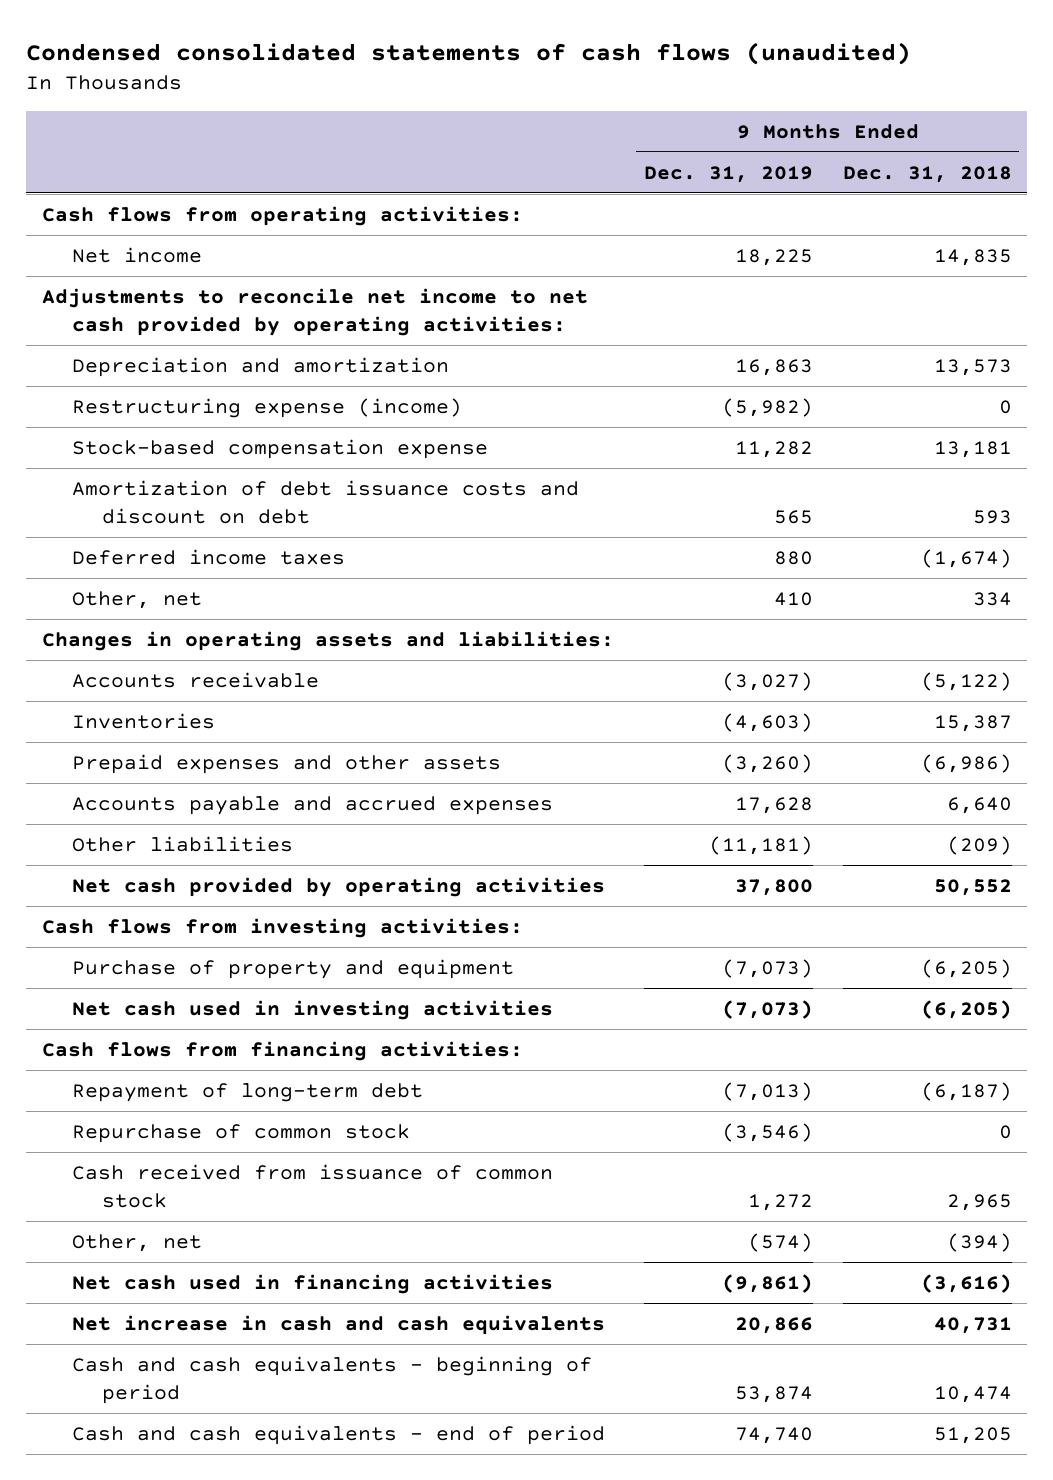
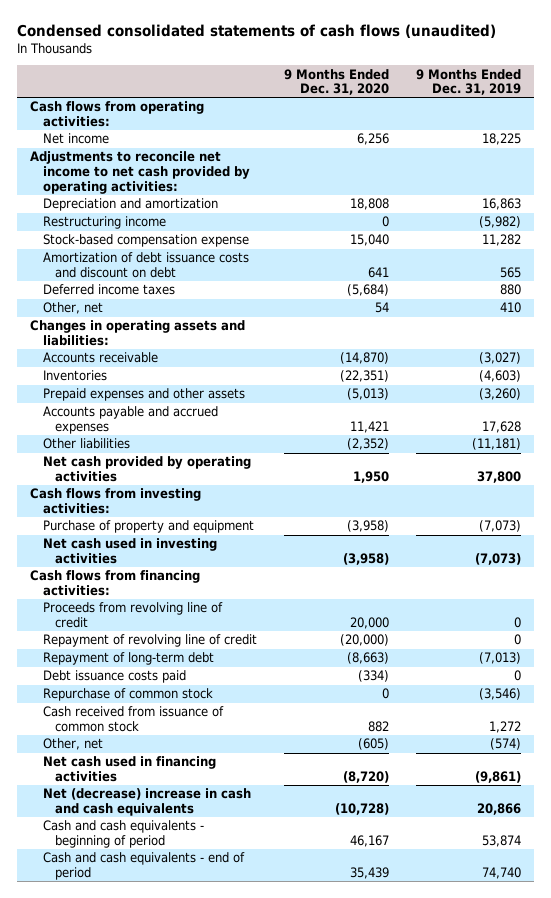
- | 9 Months Ended Dec. 31, 2019 | 9 Months Ended Dec. 31, 2018
+ | 9 Months Ended Dec. 31, 2020 | 9 Months Ended Dec. 31, 2019
- Restructuring expense (income) | (5,982) | 0
+ Restructuring income | 0 | (5,982)
+ Proceeds from revolving line of credit | 20,000 | 0
+ Repayment of revolving line of credit | (20,000) | 0
+ Debt issuance costs paid | (334) | 0
- Net increase in cash and cash equivalents | 20,866 | 40,731
+ Net (decrease) increase in cash and cash equivalents | (10,728) | 20,866

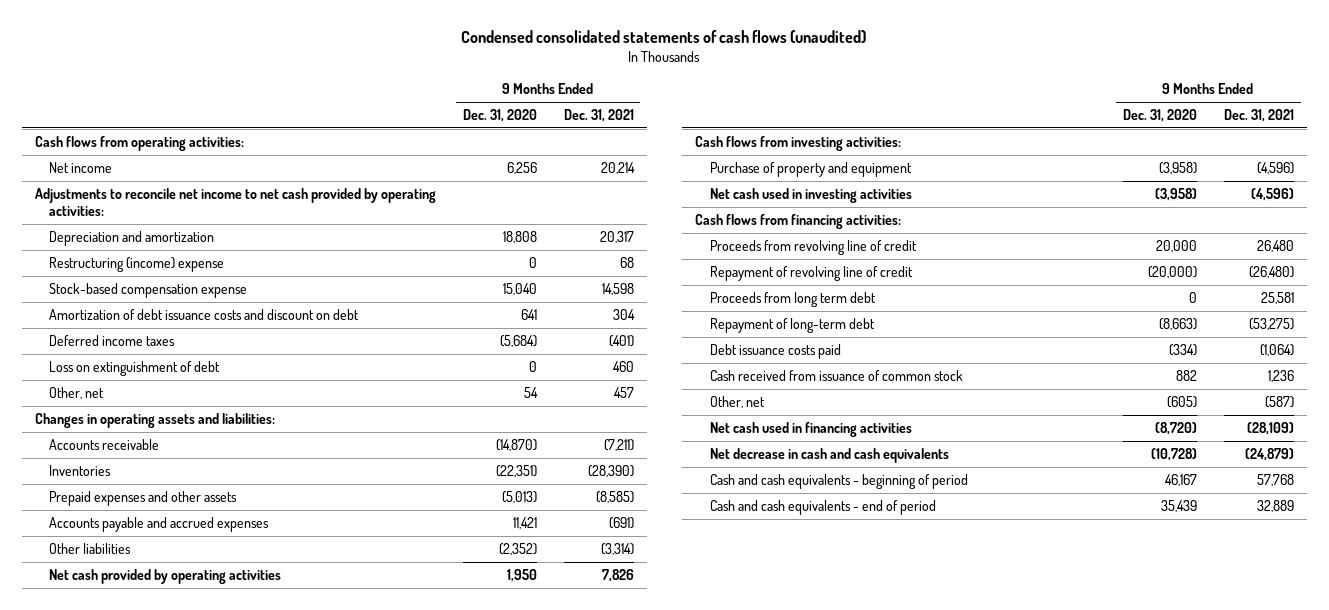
- | 9 Months Ended Dec. 31, 2020 | 9 Months Ended Dec. 31, 2019
+ | 9 Months Ended Dec. 31, 2020 | 9 Months Ended Dec. 31, 2021
- Restructuring income | 0 | (5,982)
+ Restructuring (income) expense | 0 | 68
+ Loss on extinguishment of debt | 0 | 460
+ Proceeds from long term debt | 0 | 25,581
- Repurchase of common stock | 0 | (3,546)
- Net (decrease) increase in cash and cash equivalents | (10,728) | 20,866
+ Net decrease in cash and cash equivalents | (10,728) | (24,879)

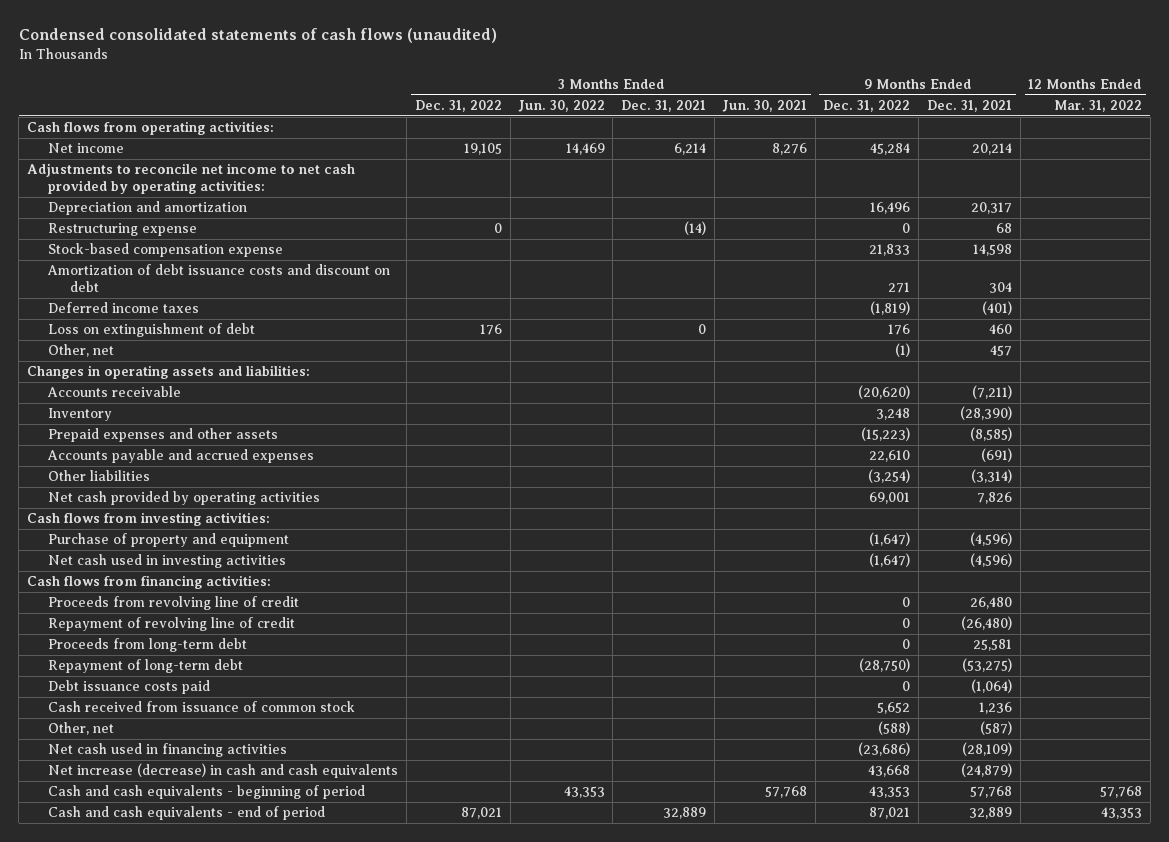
- | 9 Months Ended Dec. 31, 2020 | 9 Months Ended Dec. 31, 2021
+ | 3 Months Ended Dec. 31, 2022 | 3 Months Ended Jun. 30, 2022 | 3 Months Ended Dec. 31, 2021 | 3 Months Ended Jun. 30, 2021 | 9 Months Ended Dec. 31, 2022 | 9 Months Ended Dec. 31, 2021 | 12 Months Ended Mar. 31, 2022
- Restructuring (income) expense | 0 | 68
+ Restructuring expense | 0 | | (14) | | 0 | 68 |
- Inventories | (22,351) | (28,390)
+ Inventory | | | | | 3,248 | (28,390) |
- Proceeds from long term debt | 0 | 25,581
+ Proceeds from long-term debt | | | | | 0 | 25,581 |
- Net decrease in cash and cash equivalents | (10,728) | (24,879)
+ Net increase (decrease) in cash and cash equivalents | | | | | 43,668 | (24,879) |

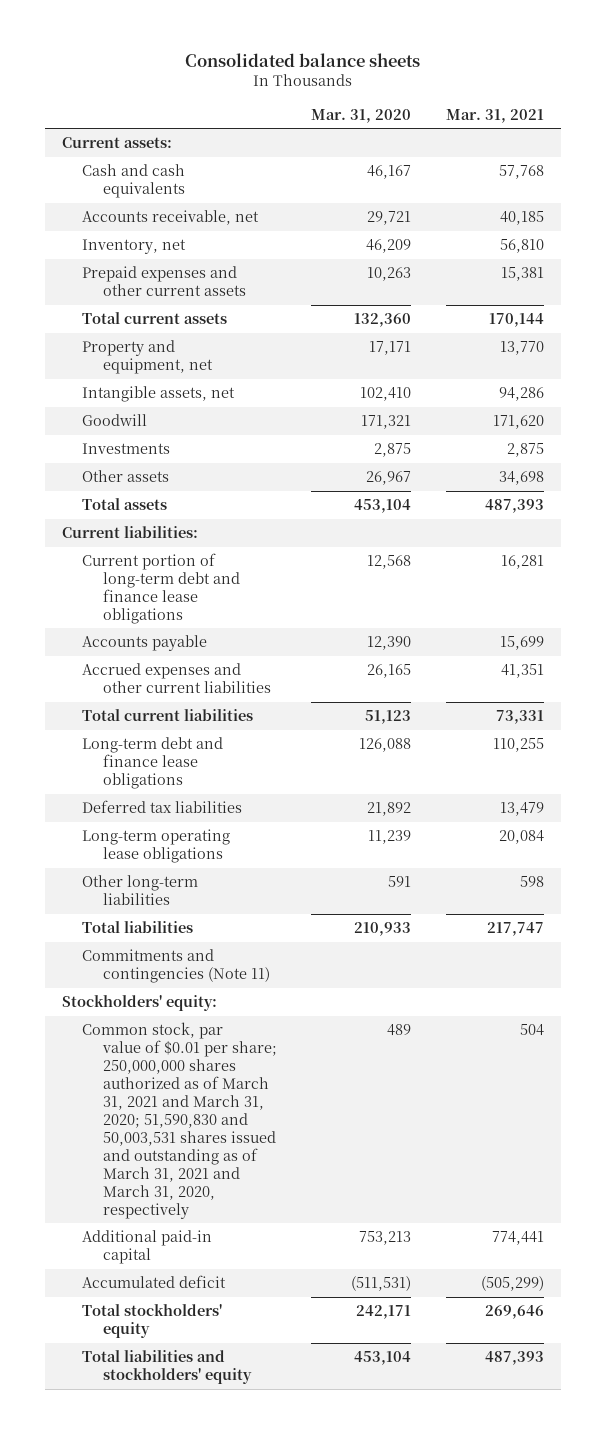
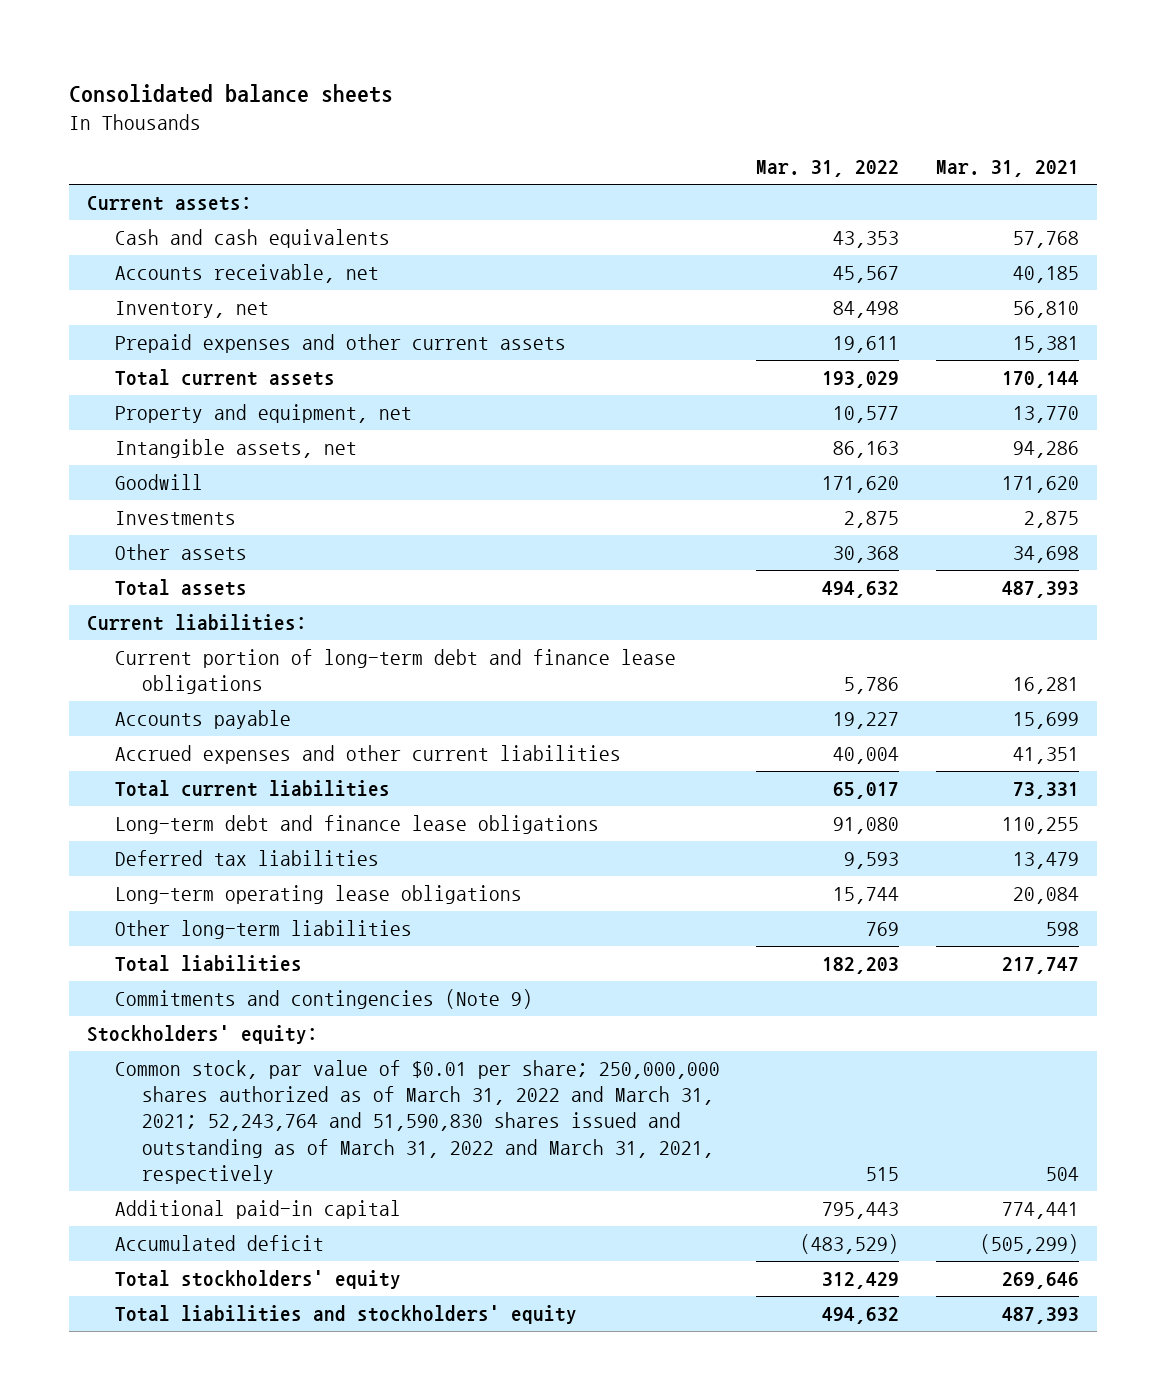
- | Mar. 31, 2020 | Mar. 31, 2021
+ | Mar. 31, 2022 | Mar. 31, 2021
- Commitments and contingencies (Note 11)
+ Commitments and contingencies (Note 9)
- Common stock, par value of $0.01 per share; 250,000,000 shares authorized as of March 31, 2021 and March 31, 2020; 51,590,830 and 50,003,531 shares issued and outstanding as of March 31, 2021 and March 31, 2020, respectively | 489 | 504
+ Common stock, par value of $0.01 per share; 250,000,000 shares authorized as of March 31, 2022 and March 31, 2021; 52,243,764 and 51,590,830 shares issued and outstanding as of March 31, 2022 and March 31, 2021, respectively | 515 | 504

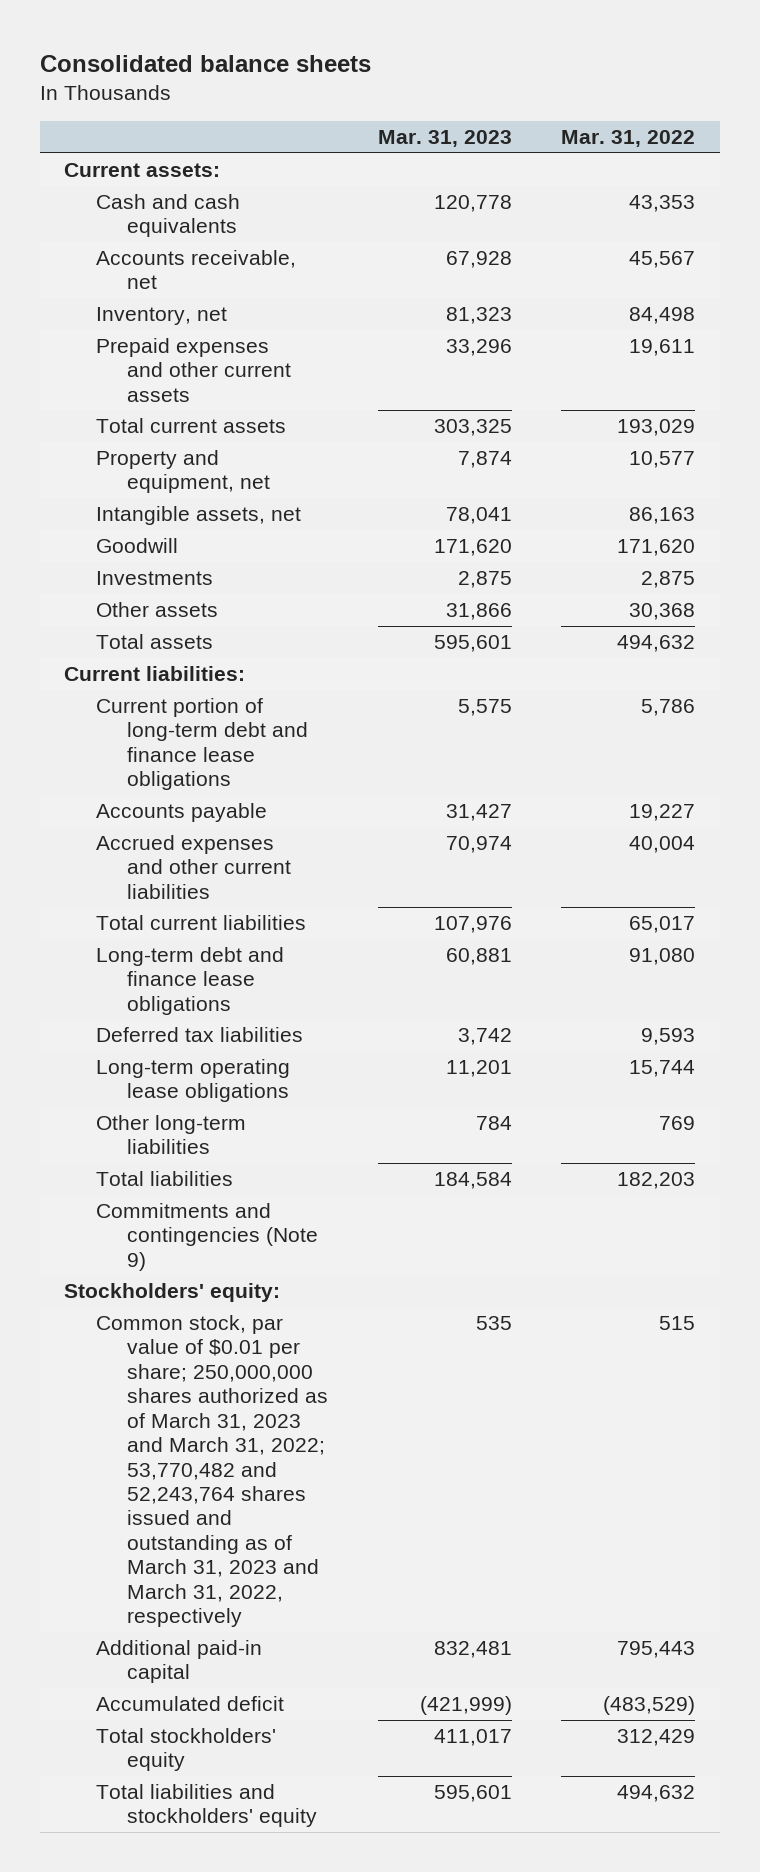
- | Mar. 31, 2022 | Mar. 31, 2021
+ | Mar. 31, 2023 | Mar. 31, 2022
- Common stock, par value of $0.01 per share; 250,000,000 shares authorized as of March 31, 2022 and March 31, 2021; 52,243,764 and 51,590,830 shares issued and outstanding as of March 31, 2022 and March 31, 2021, respectively | 515 | 504
+ Common stock, par value of $0.01 per share; 250,000,000 shares authorized as of March 31, 2023 and March 31, 2022; 53,770,482 and 52,243,764 shares issued and outstanding as of March 31, 2023 and March 31, 2022, respectively | 535 | 515

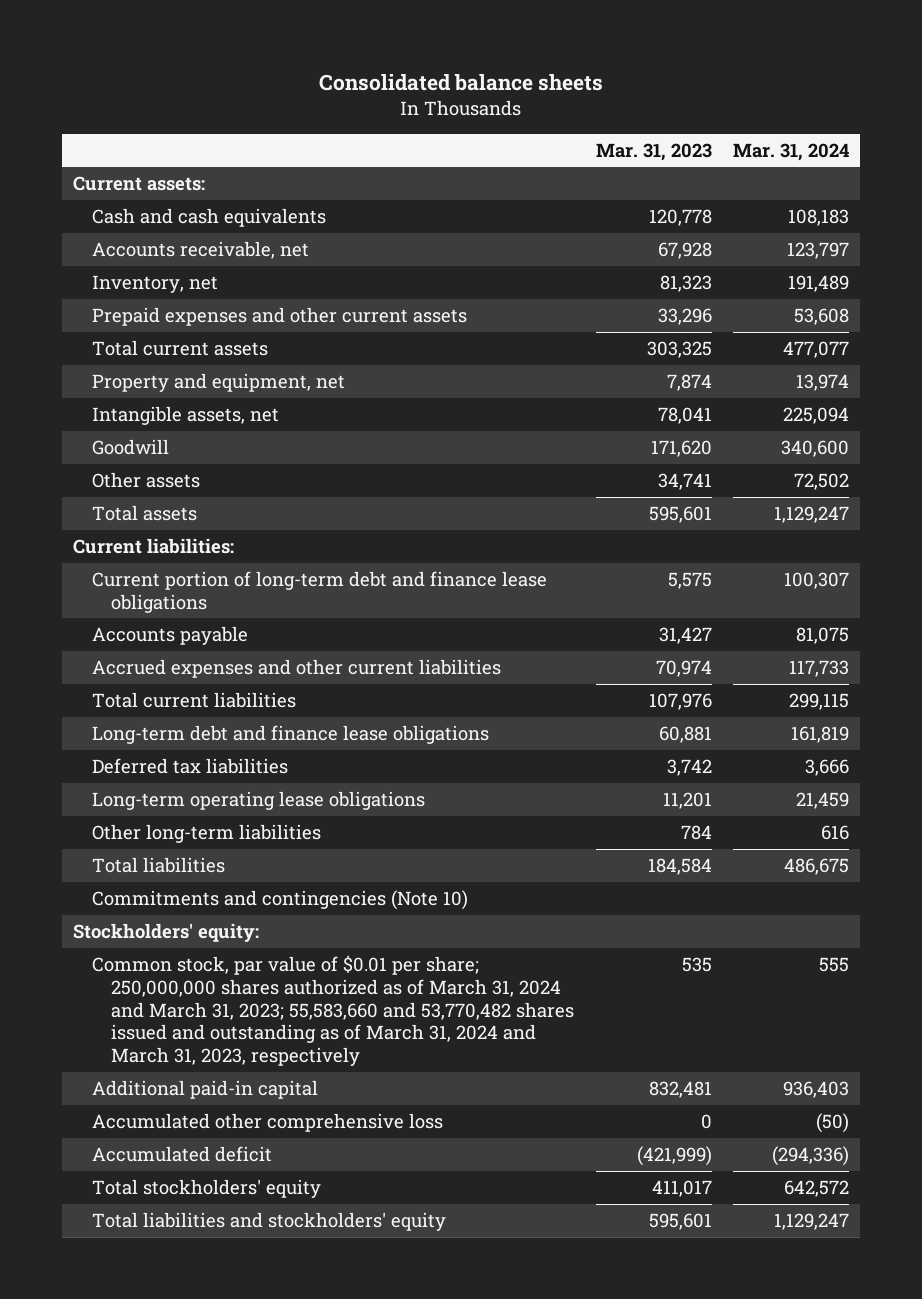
- | Mar. 31, 2023 | Mar. 31, 2022
+ | Mar. 31, 2023 | Mar. 31, 2024
- Investments | 2,875 | 2,875
- Other assets | 31,866 | 30,368
+ Other assets | 34,741 | 72,502
- Commitments and contingencies (Note 9)
+ Commitments and contingencies (Note 10)
- Common stock, par value of $0.01 per share; 250,000,000 shares authorized as of March 31, 2023 and March 31, 2022; 53,770,482 and 52,243,764 shares issued and outstanding as of March 31, 2023 and March 31, 2022, respectively | 535 | 515
+ Common stock, par value of $0.01 per share; 250,000,000 shares authorized as of March 31, 2024 and March 31, 2023; 55,583,660 and 53,770,482 shares issued and outstanding as of March 31, 2024 and March 31, 2023, respectively | 535 | 555
+ Accumulated other comprehensive loss | 0 | (50)

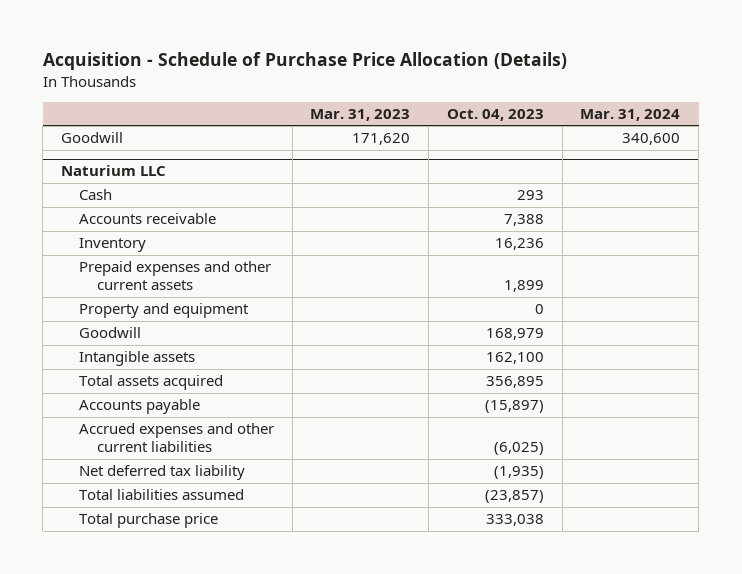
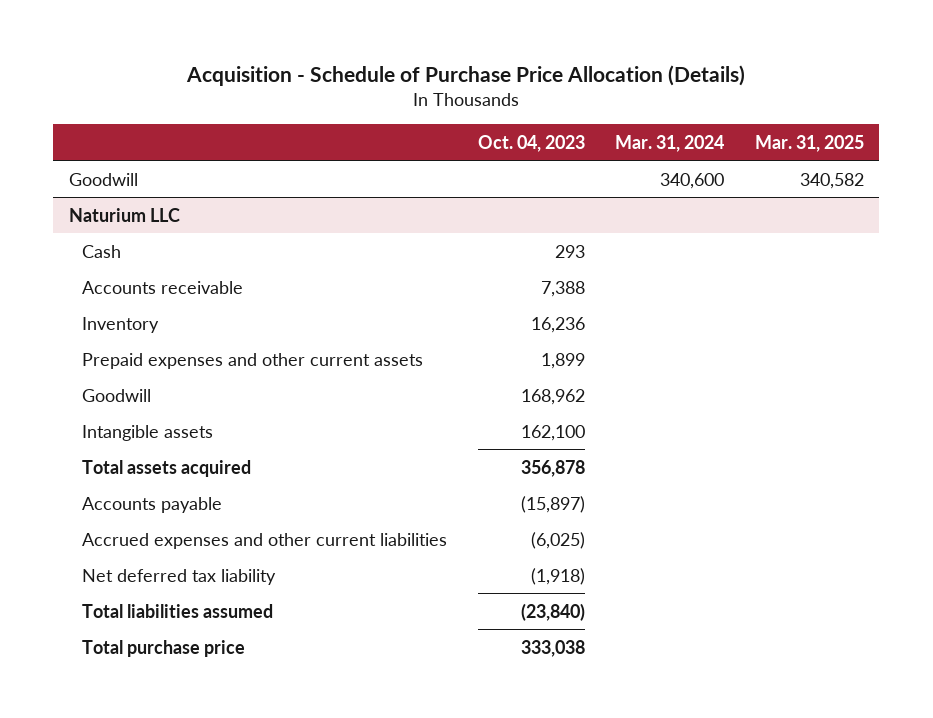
- | Mar. 31, 2023 | Oct. 04, 2023 | Mar. 31, 2024
+ | Oct. 04, 2023 | Mar. 31, 2024 | Mar. 31, 2025
@ Naturium LLC
- Property and equipment | | 0 |
- Goodwill | | 168,979 |
+ Goodwill | 168,962 | |
- Total assets acquired | | 356,895 |
+ Total assets acquired | 356,878 | |
- Net deferred tax liability | | (1,935) |
- Total liabilities assumed | | (23,857) |
+ Net deferred tax liability | (1,918) | |
+ Total liabilities assumed | (23,840) | |

